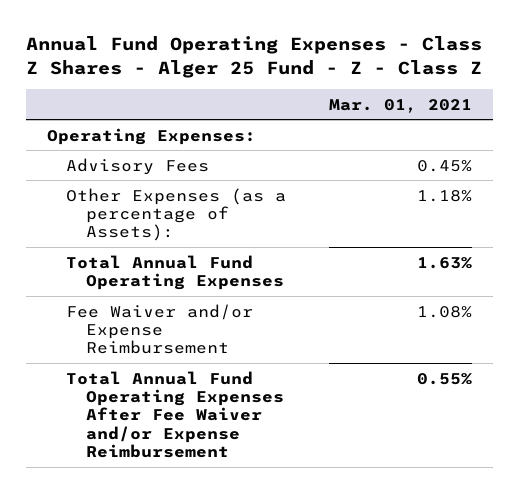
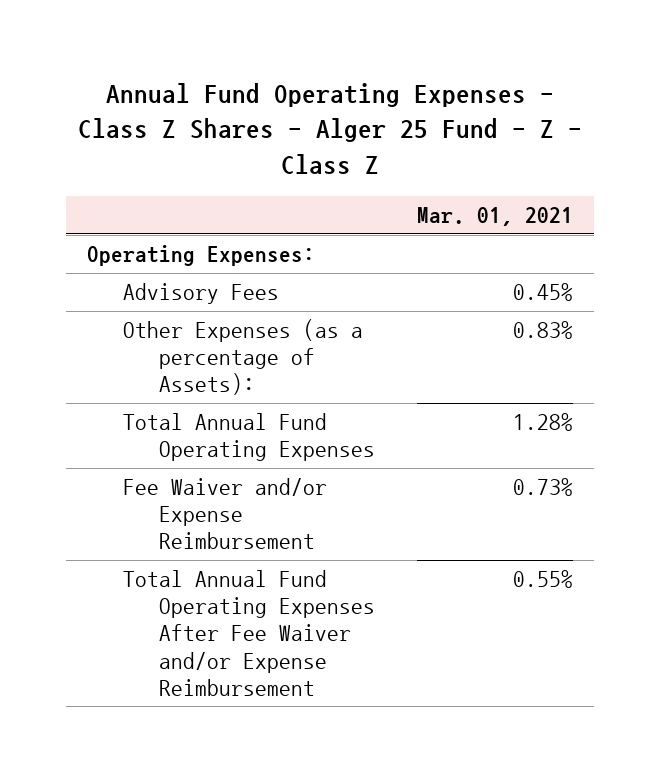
- Other Expenses (as a percentage of Assets): | 1.18%
- Total Annual Fund Operating Expenses | 1.63%
- Fee Waiver and/or Expense Reimbursement | 1.08%
+ Other Expenses (as a percentage of Assets): | 0.83%
+ Total Annual Fund Operating Expenses | 1.28%
+ Fee Waiver and/or Expense Reimbursement | 0.73%

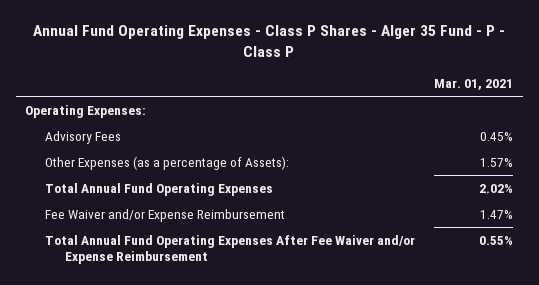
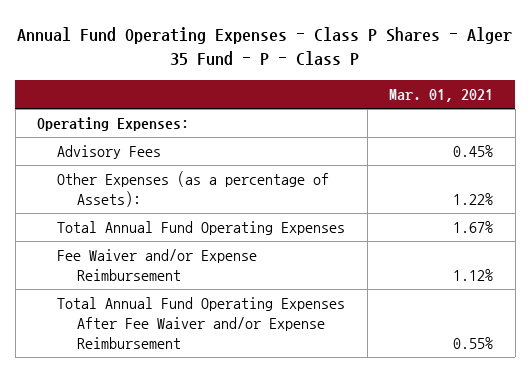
- Other Expenses (as a percentage of Assets): | 1.57%
- Total Annual Fund Operating Expenses | 2.02%
- Fee Waiver and/or Expense Reimbursement | 1.47%
+ Other Expenses (as a percentage of Assets): | 1.22%
+ Total Annual Fund Operating Expenses | 1.67%
+ Fee Waiver and/or Expense Reimbursement | 1.12%

